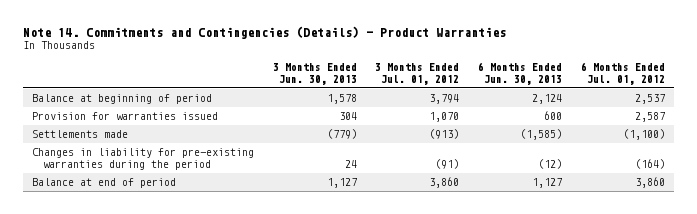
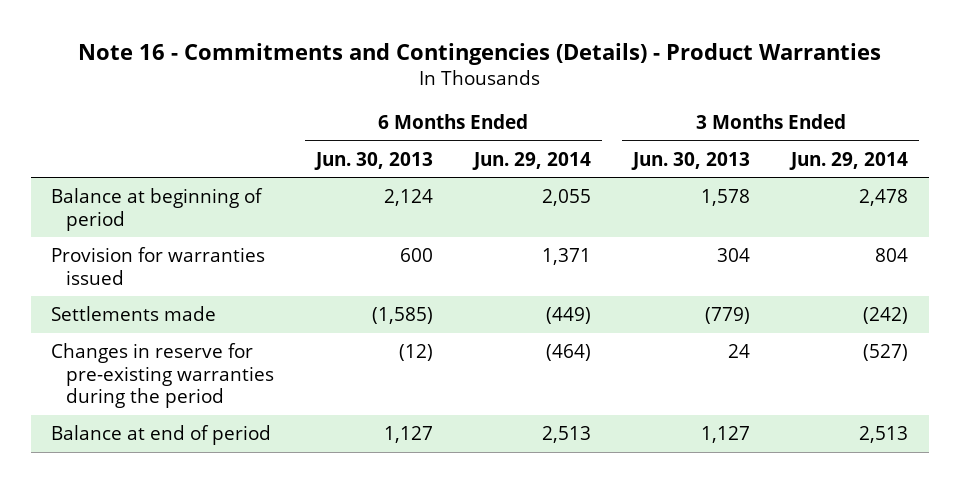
- Note 14. Commitments and Contingencies (Details) - Product Warranties
+ Note 16 - Commitments and Contingencies (Details) - Product Warranties
- | 3 Months Ended Jun. 30, 2013 | 3 Months Ended Jul. 01, 2012 | 6 Months Ended Jun. 30, 2013 | 6 Months Ended Jul. 01, 2012
+ | 6 Months Ended Jun. 30, 2013 | 6 Months Ended Jun. 29, 2014 | 3 Months Ended Jun. 30, 2013 | 3 Months Ended Jun. 29, 2014
- Changes in liability for pre-existing warranties during the period | 24 | (91) | (12) | (164)
+ Changes in reserve for pre-existing warranties during the period | (12) | (464) | 24 | (527)

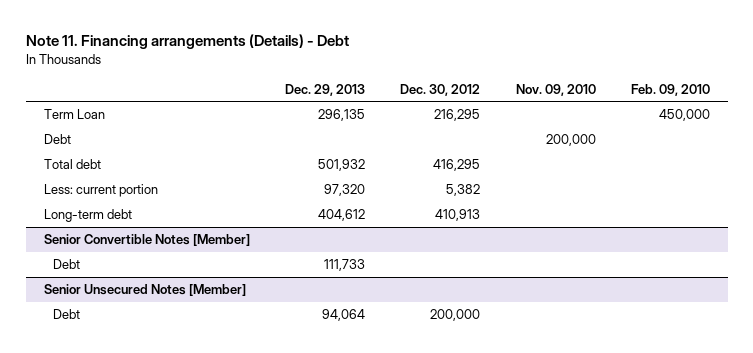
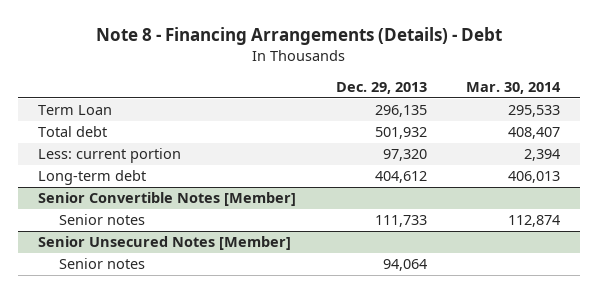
- Note 11. Financing arrangements (Details) - Debt
+ Note 8 - Financing Arrangements (Details) - Debt
- | Dec. 29, 2013 | Dec. 30, 2012 | Nov. 09, 2010 | Feb. 09, 2010
+ | Dec. 29, 2013 | Mar. 30, 2014
- Debt | | | 200,000 |
@ Senior Convertible Notes [Member]
- Debt | 111,733 | | |
+ Senior notes | 111,733 | 112,874
@ Senior Unsecured Notes [Member]
- Debt | 94,064 | 200,000 | |
+ Senior notes | 94,064 |

